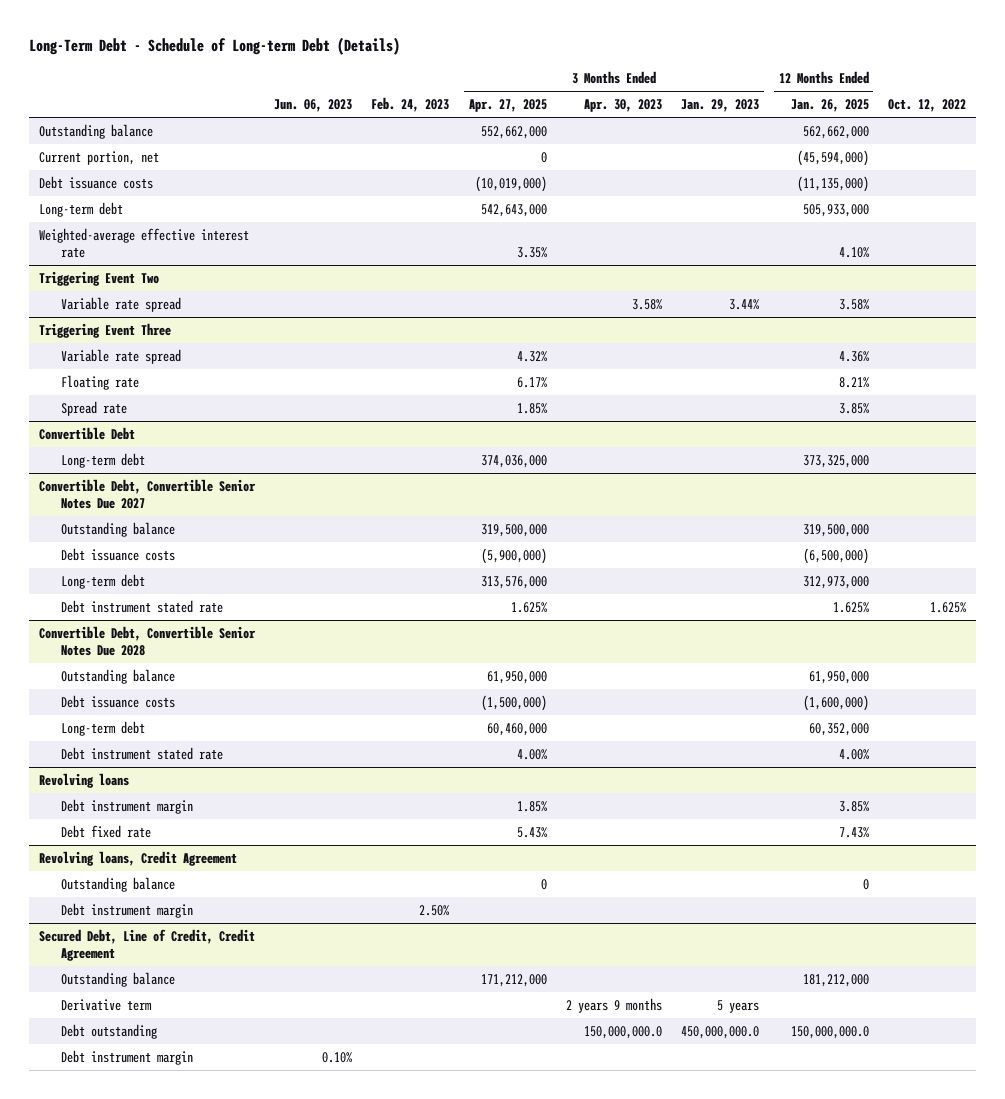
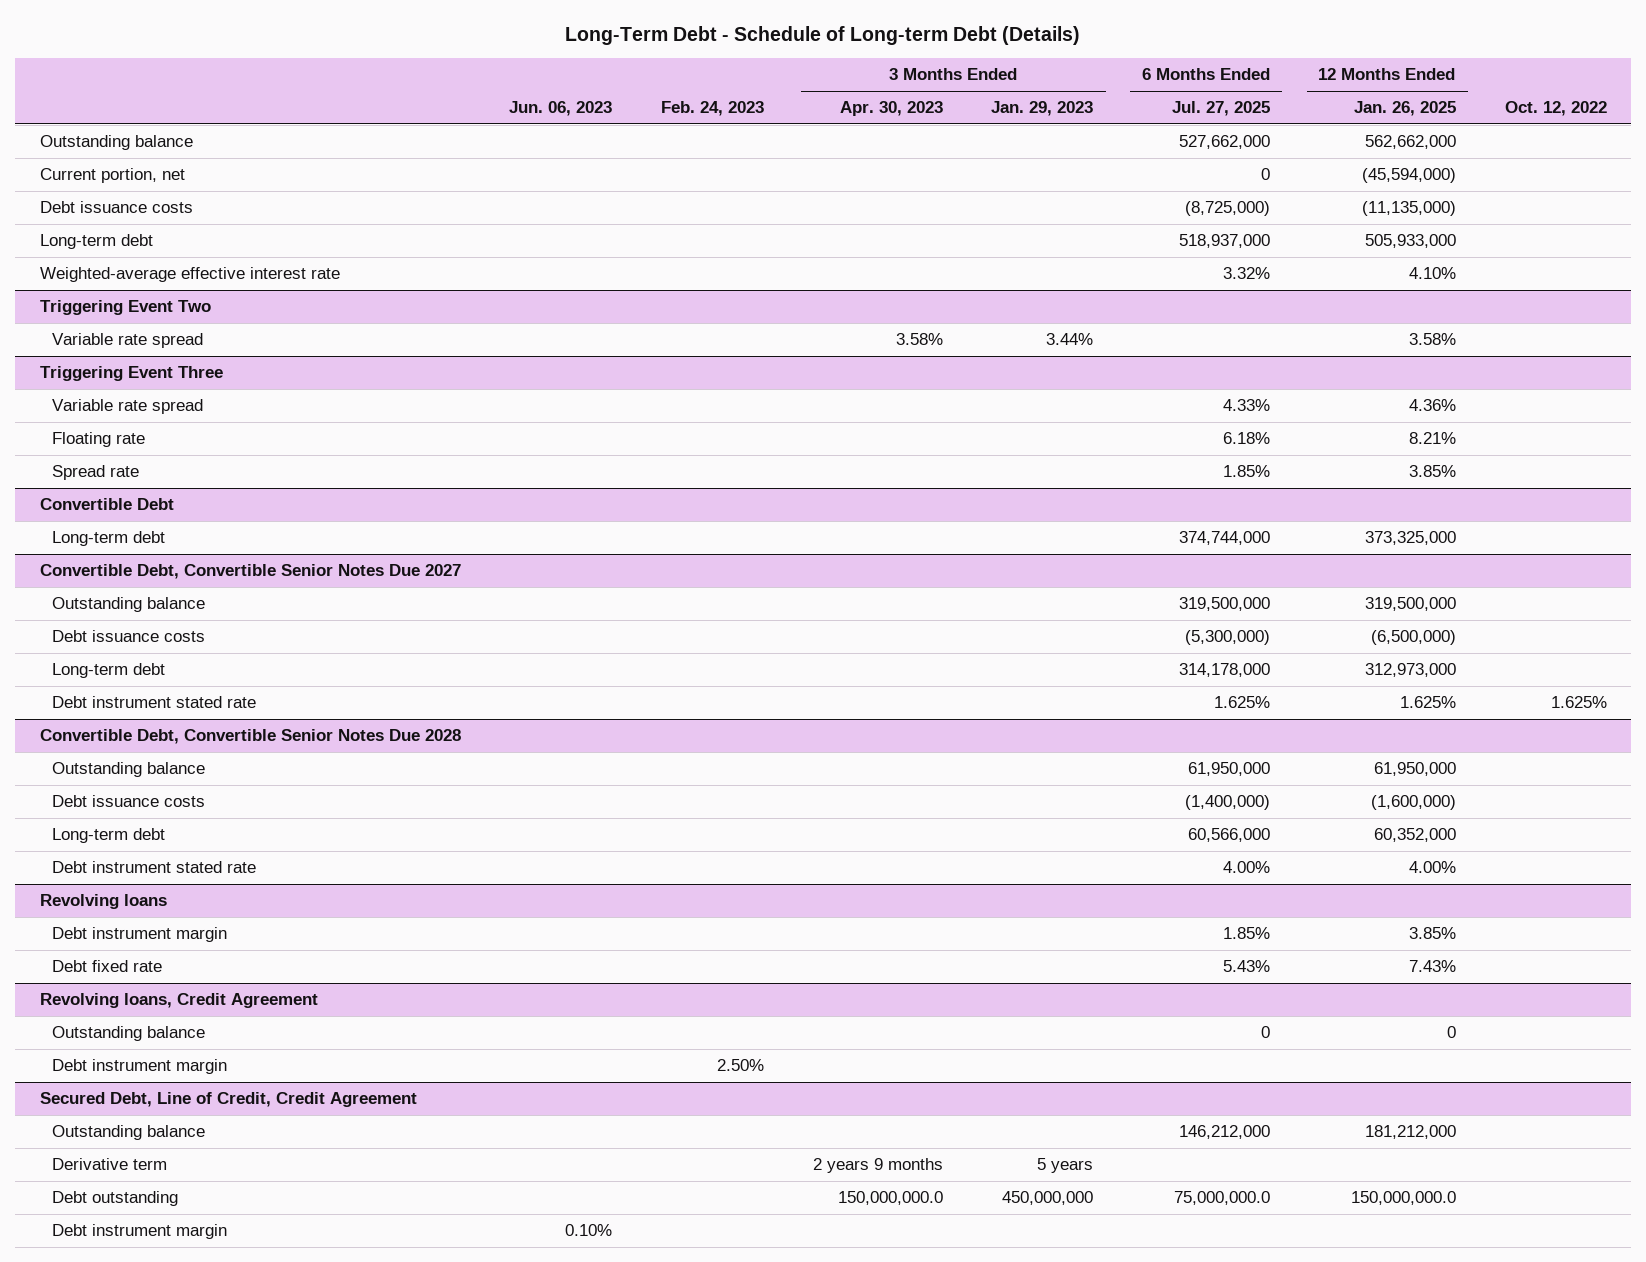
- | Jun. 06, 2023 | Feb. 24, 2023 | 3 Months Ended Apr. 27, 2025 | 3 Months Ended Apr. 30, 2023 | 3 Months Ended Jan. 29, 2023 | 12 Months Ended Jan. 26, 2025 | Oct. 12, 2022
+ | Jun. 06, 2023 | Feb. 24, 2023 | 3 Months Ended Apr. 30, 2023 | 3 Months Ended Jan. 29, 2023 | 6 Months Ended Jul. 27, 2025 | 12 Months Ended Jan. 26, 2025 | Oct. 12, 2022
@ Secured Debt, Line of Credit, Credit Agreement
- Debt outstanding | | | | 150,000,000.0 | 450,000,000.0 | 150,000,000.0 |
+ Debt outstanding | | | 150,000,000.0 | 450,000,000 | 75,000,000.0 | 150,000,000.0 |

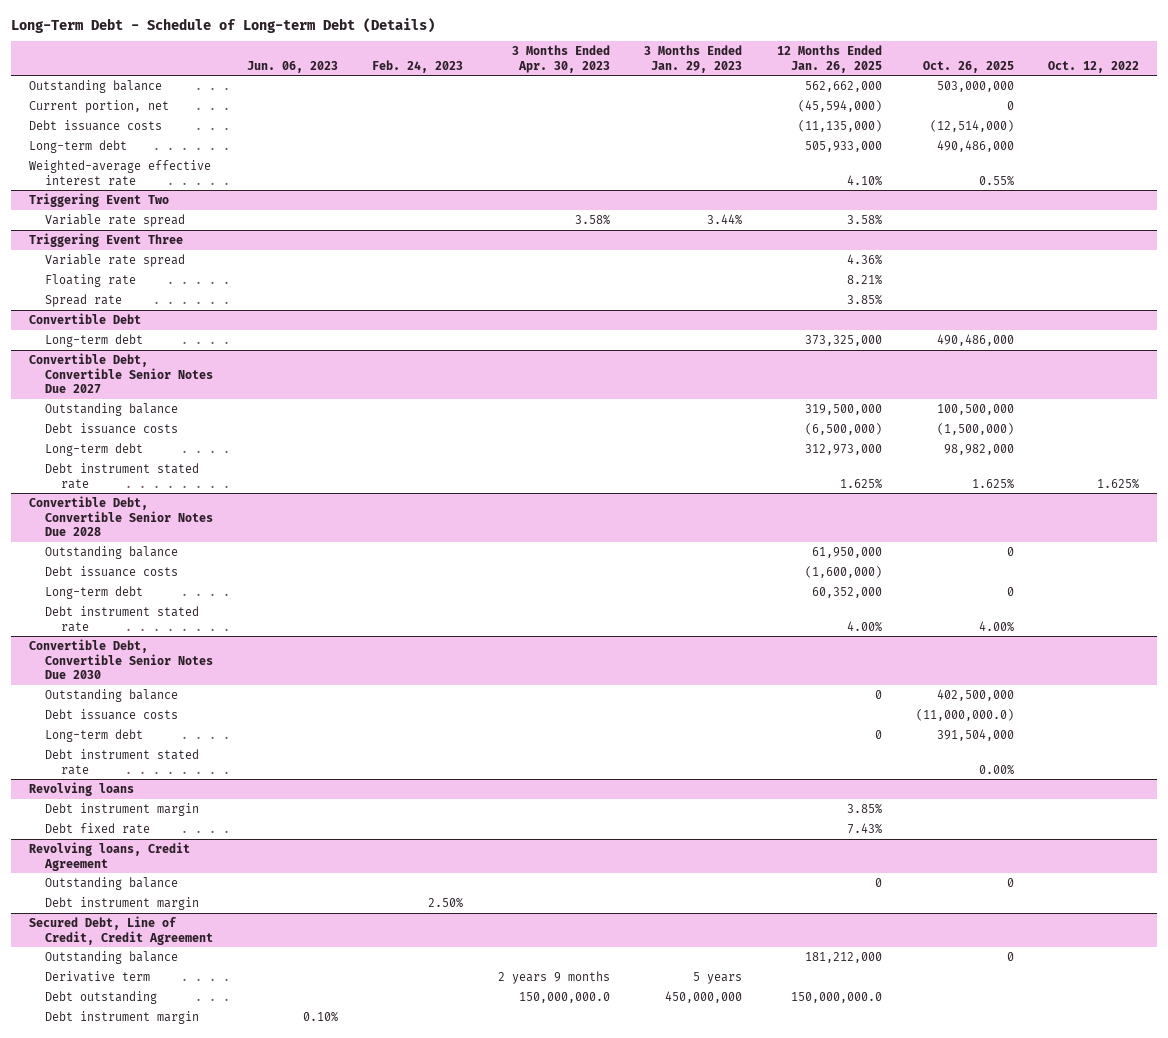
- | Jun. 06, 2023 | Feb. 24, 2023 | 3 Months Ended Apr. 30, 2023 | 3 Months Ended Jan. 29, 2023 | 6 Months Ended Jul. 27, 2025 | 12 Months Ended Jan. 26, 2025 | Oct. 12, 2022
+ | Jun. 06, 2023 | Feb. 24, 2023 | 3 Months Ended Apr. 30, 2023 | 3 Months Ended Jan. 29, 2023 | 12 Months Ended Jan. 26, 2025 | Oct. 26, 2025 | Oct. 12, 2022
+ Convertible Debt, Convertible Senior Notes Due 2030
+ Outstanding balance | | | | | 0 | 402,500,000 |
+ Debt issuance costs | | | | | | (11,000,000.0) |
+ Long-term debt | | | | | 0 | 391,504,000 |
+ Debt instrument stated rate | | | | | | 0.00% |

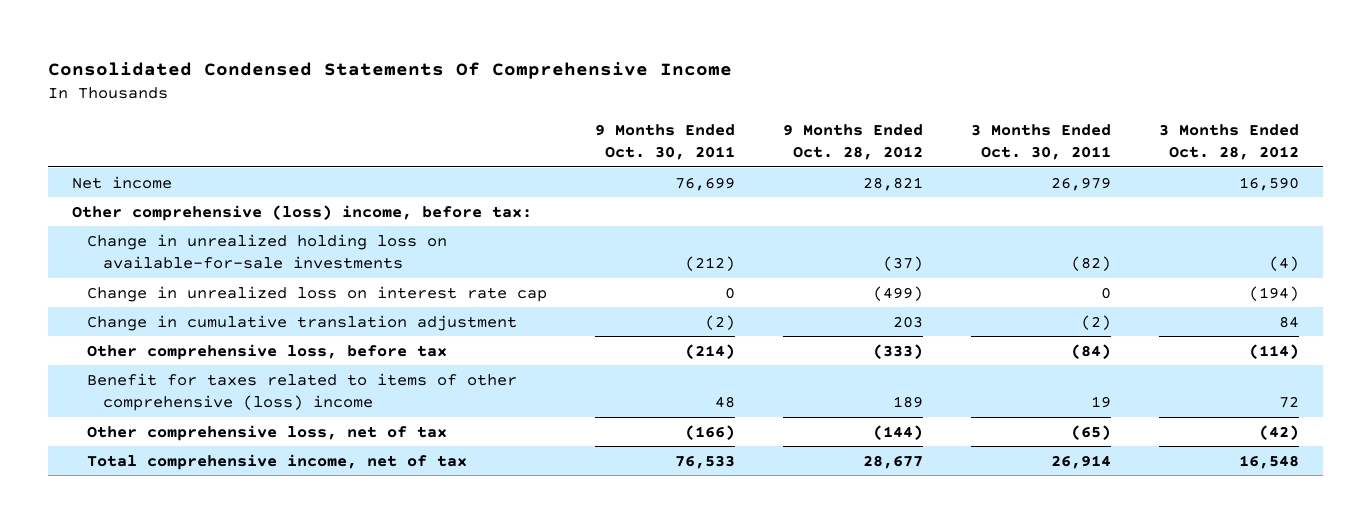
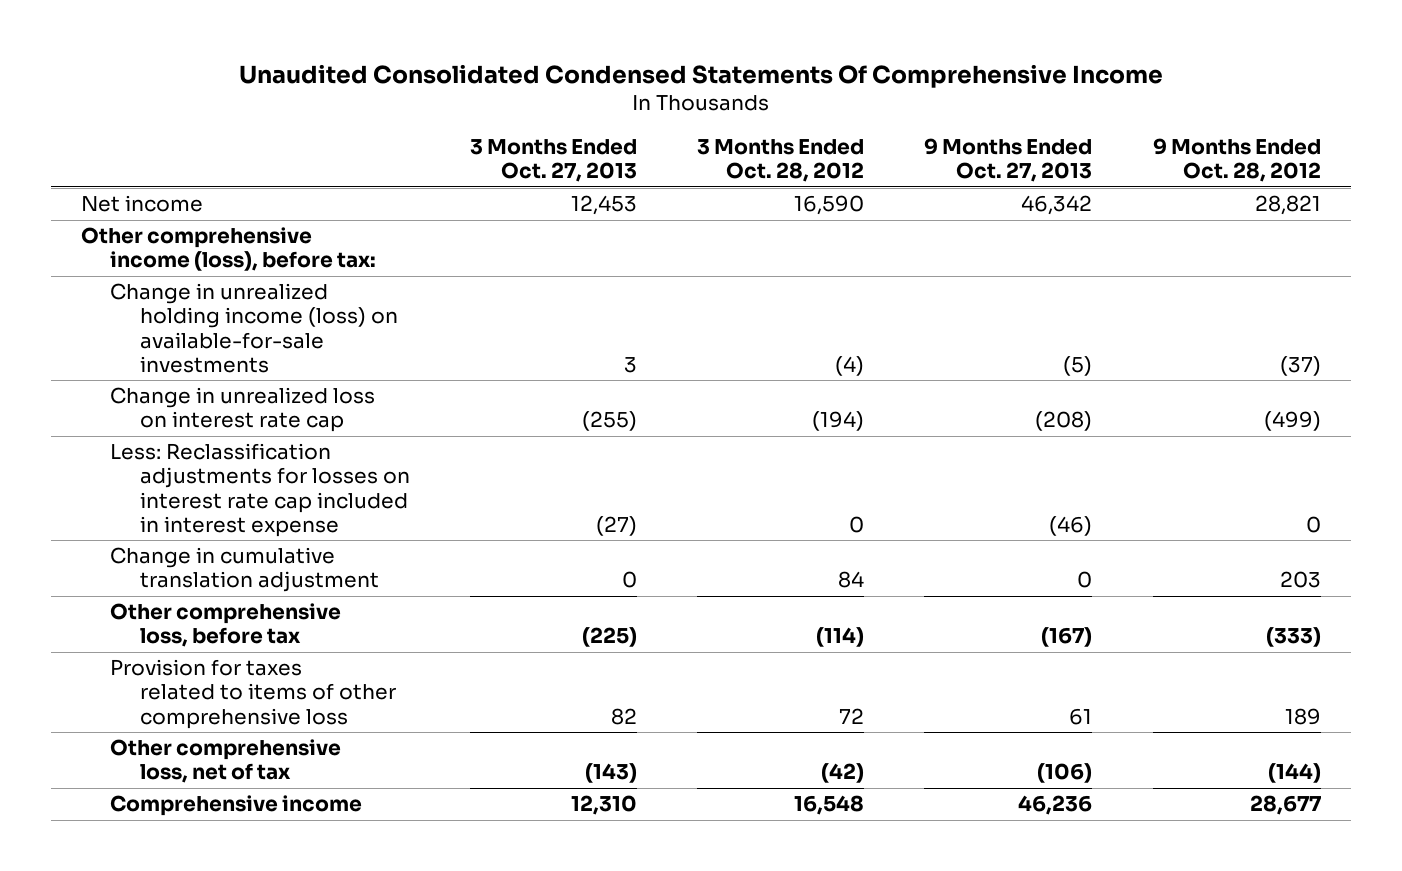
- Consolidated Condensed Statements Of Comprehensive Income
+ Unaudited Consolidated Condensed Statements Of Comprehensive Income
- | 9 Months Ended Oct. 30, 2011 | 9 Months Ended Oct. 28, 2012 | 3 Months Ended Oct. 30, 2011 | 3 Months Ended Oct. 28, 2012
+ | 3 Months Ended Oct. 27, 2013 | 3 Months Ended Oct. 28, 2012 | 9 Months Ended Oct. 27, 2013 | 9 Months Ended Oct. 28, 2012
- Other comprehensive (loss) income, before tax:
- Change in unrealized holding loss on available-for-sale investments | (212) | (37) | (82) | (4)
+ Other comprehensive income (loss), before tax:
+ Change in unrealized holding income (loss) on available-for-sale investments | 3 | (4) | (5) | (37)
+ Less: Reclassification adjustments for losses on interest rate cap included in interest expense | (27) | 0 | (46) | 0
- Benefit for taxes related to items of other comprehensive (loss) income | 48 | 189 | 19 | 72
+ Provision for taxes related to items of other comprehensive loss | 82 | 72 | 61 | 189
- Total comprehensive income, net of tax | 76,533 | 28,677 | 26,914 | 16,548
+ Comprehensive income | 12,310 | 16,548 | 46,236 | 28,677

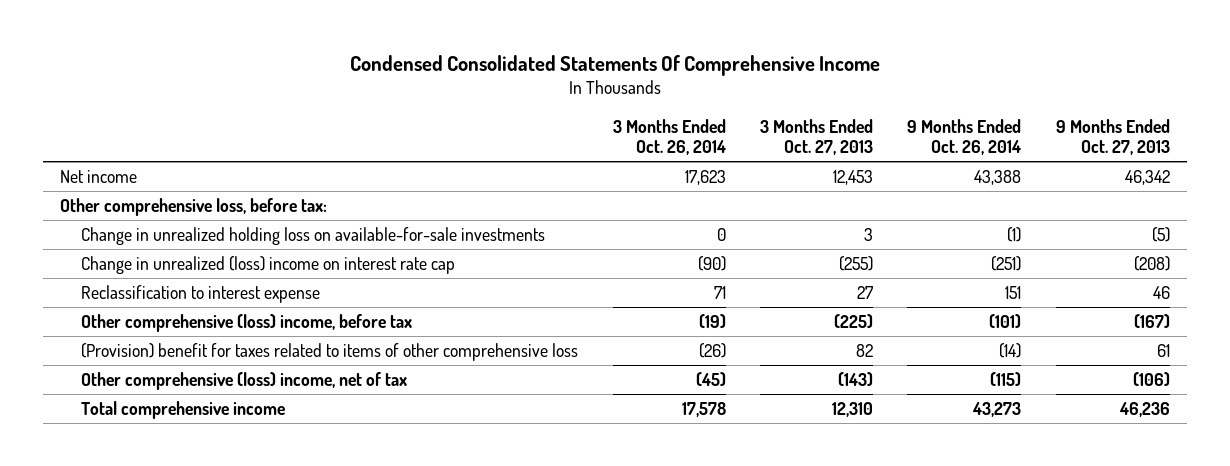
- Unaudited Consolidated Condensed Statements Of Comprehensive Income
+ Condensed Consolidated Statements Of Comprehensive Income
- | 3 Months Ended Oct. 27, 2013 | 3 Months Ended Oct. 28, 2012 | 9 Months Ended Oct. 27, 2013 | 9 Months Ended Oct. 28, 2012
+ | 3 Months Ended Oct. 26, 2014 | 3 Months Ended Oct. 27, 2013 | 9 Months Ended Oct. 26, 2014 | 9 Months Ended Oct. 27, 2013
- Other comprehensive income (loss), before tax:
- Change in unrealized holding income (loss) on available-for-sale investments | 3 | (4) | (5) | (37)
- Change in unrealized loss on interest rate cap | (255) | (194) | (208) | (499)
- Less: Reclassification adjustments for losses on interest rate cap included in interest expense | (27) | 0 | (46) | 0
- Change in cumulative translation adjustment | 0 | 84 | 0 | 203
- Other comprehensive loss, before tax | (225) | (114) | (167) | (333)
- Provision for taxes related to items of other comprehensive loss | 82 | 72 | 61 | 189
- Other comprehensive loss, net of tax | (143) | (42) | (106) | (144)
- Comprehensive income | 12,310 | 16,548 | 46,236 | 28,677
+ Other comprehensive loss, before tax:
+ Change in unrealized holding loss on available-for-sale investments | 0 | 3 | (1) | (5)
+ Change in unrealized (loss) income on interest rate cap | (90) | (255) | (251) | (208)
+ Reclassification to interest expense | 71 | 27 | 151 | 46
+ Other comprehensive (loss) income, before tax | (19) | (225) | (101) | (167)
+ (Provision) benefit for taxes related to items of other comprehensive loss | (26) | 82 | (14) | 61
+ Other comprehensive (loss) income, net of tax | (45) | (143) | (115) | (106)
+ Total comprehensive income | 17,578 | 12,310 | 43,273 | 46,236

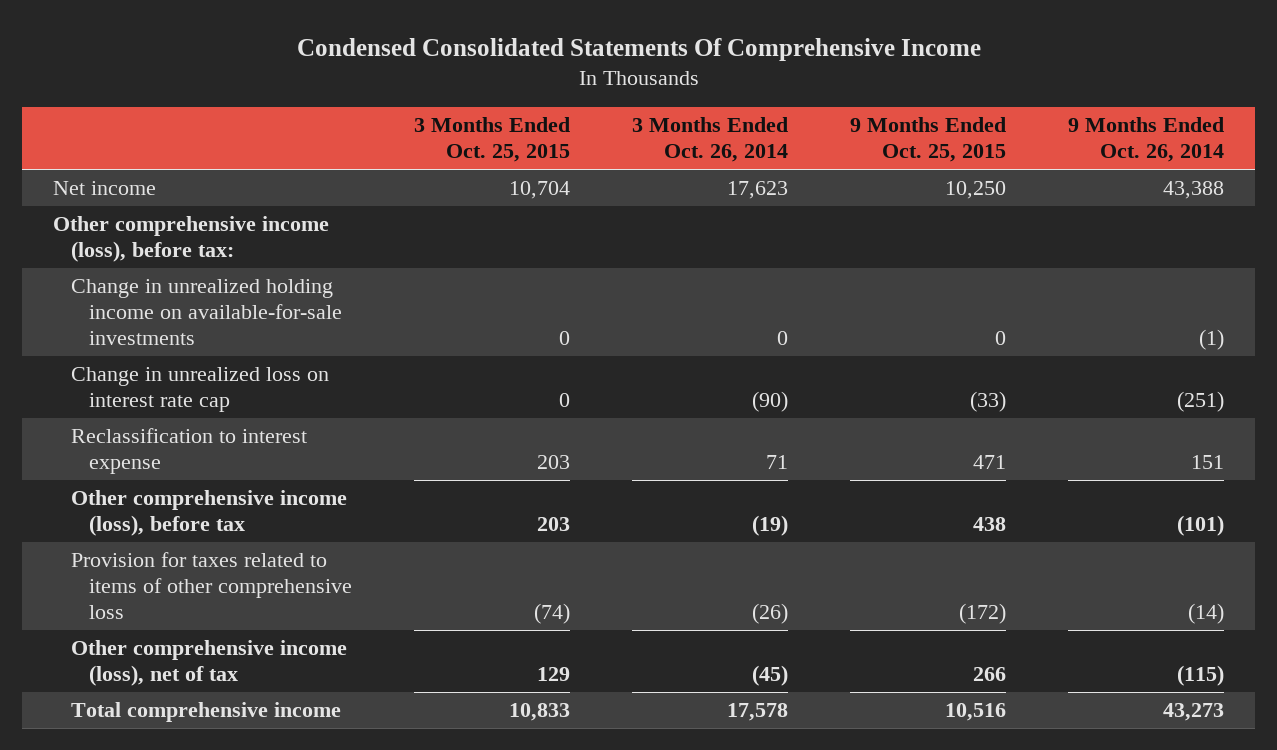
- | 3 Months Ended Oct. 26, 2014 | 3 Months Ended Oct. 27, 2013 | 9 Months Ended Oct. 26, 2014 | 9 Months Ended Oct. 27, 2013
+ | 3 Months Ended Oct. 25, 2015 | 3 Months Ended Oct. 26, 2014 | 9 Months Ended Oct. 25, 2015 | 9 Months Ended Oct. 26, 2014
- Other comprehensive loss, before tax:
- Change in unrealized holding loss on available-for-sale investments | 0 | 3 | (1) | (5)
- Change in unrealized (loss) income on interest rate cap | (90) | (255) | (251) | (208)
+ Other comprehensive income (loss), before tax:
+ Change in unrealized holding income on available-for-sale investments | 0 | 0 | 0 | (1)
+ Change in unrealized loss on interest rate cap | 0 | (90) | (33) | (251)
- Other comprehensive (loss) income, before tax | (19) | (225) | (101) | (167)
- (Provision) benefit for taxes related to items of other comprehensive loss | (26) | 82 | (14) | 61
- Other comprehensive (loss) income, net of tax | (45) | (143) | (115) | (106)
+ Other comprehensive income (loss), before tax | 203 | (19) | 438 | (101)
+ Provision for taxes related to items of other comprehensive loss | (74) | (26) | (172) | (14)
+ Other comprehensive income (loss), net of tax | 129 | (45) | 266 | (115)

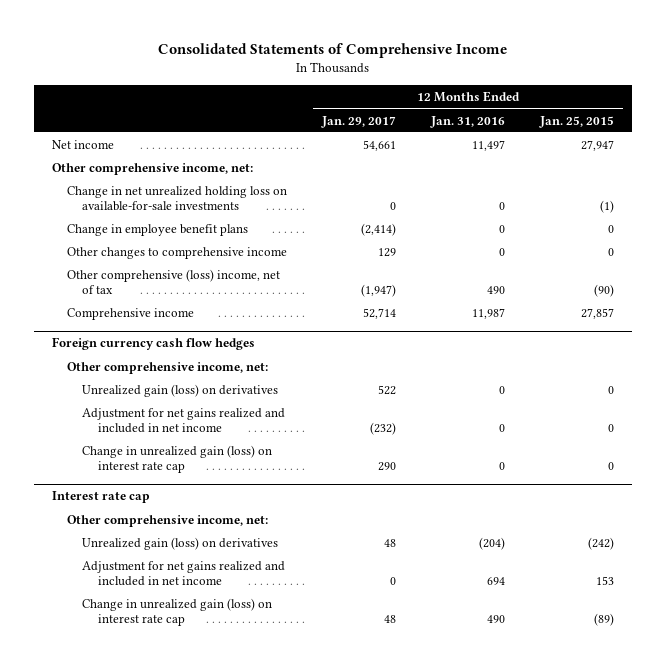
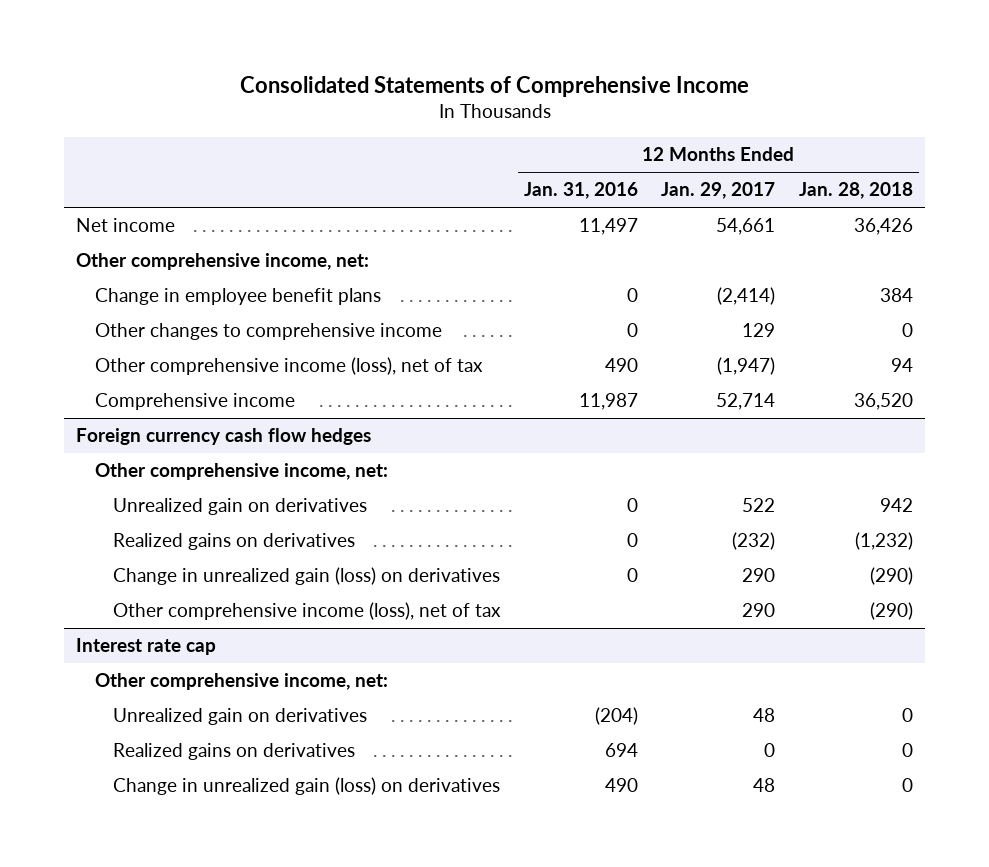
- | 12 Months Ended Jan. 29, 2017 | 12 Months Ended Jan. 31, 2016 | 12 Months Ended Jan. 25, 2015
+ | 12 Months Ended Jan. 31, 2016 | 12 Months Ended Jan. 29, 2017 | 12 Months Ended Jan. 28, 2018
- Change in net unrealized holding loss on available-for-sale investments | 0 | 0 | (1)
- Other comprehensive (loss) income, net of tax | (1,947) | 490 | (90)
+ Other comprehensive income (loss), net of tax | 490 | (1,947) | 94
@ Foreign currency cash flow hedges
- Unrealized gain (loss) on derivatives | 522 | 0 | 0
- Adjustment for net gains realized and included in net income | (232) | 0 | 0
- Change in unrealized gain (loss) on interest rate cap | 290 | 0 | 0
+ Unrealized gain on derivatives | 0 | 522 | 942
+ Realized gains on derivatives | 0 | (232) | (1,232)
+ Change in unrealized gain (loss) on derivatives | 0 | 290 | (290)
+ Other comprehensive income (loss), net of tax | | 290 | (290)
@ Interest rate cap
- Unrealized gain (loss) on derivatives | 48 | (204) | (242)
- Adjustment for net gains realized and included in net income | 0 | 694 | 153
- Change in unrealized gain (loss) on interest rate cap | 48 | 490 | (89)
+ Unrealized gain on derivatives | (204) | 48 | 0
+ Realized gains on derivatives | 694 | 0 | 0
+ Change in unrealized gain (loss) on derivatives | 490 | 48 | 0

